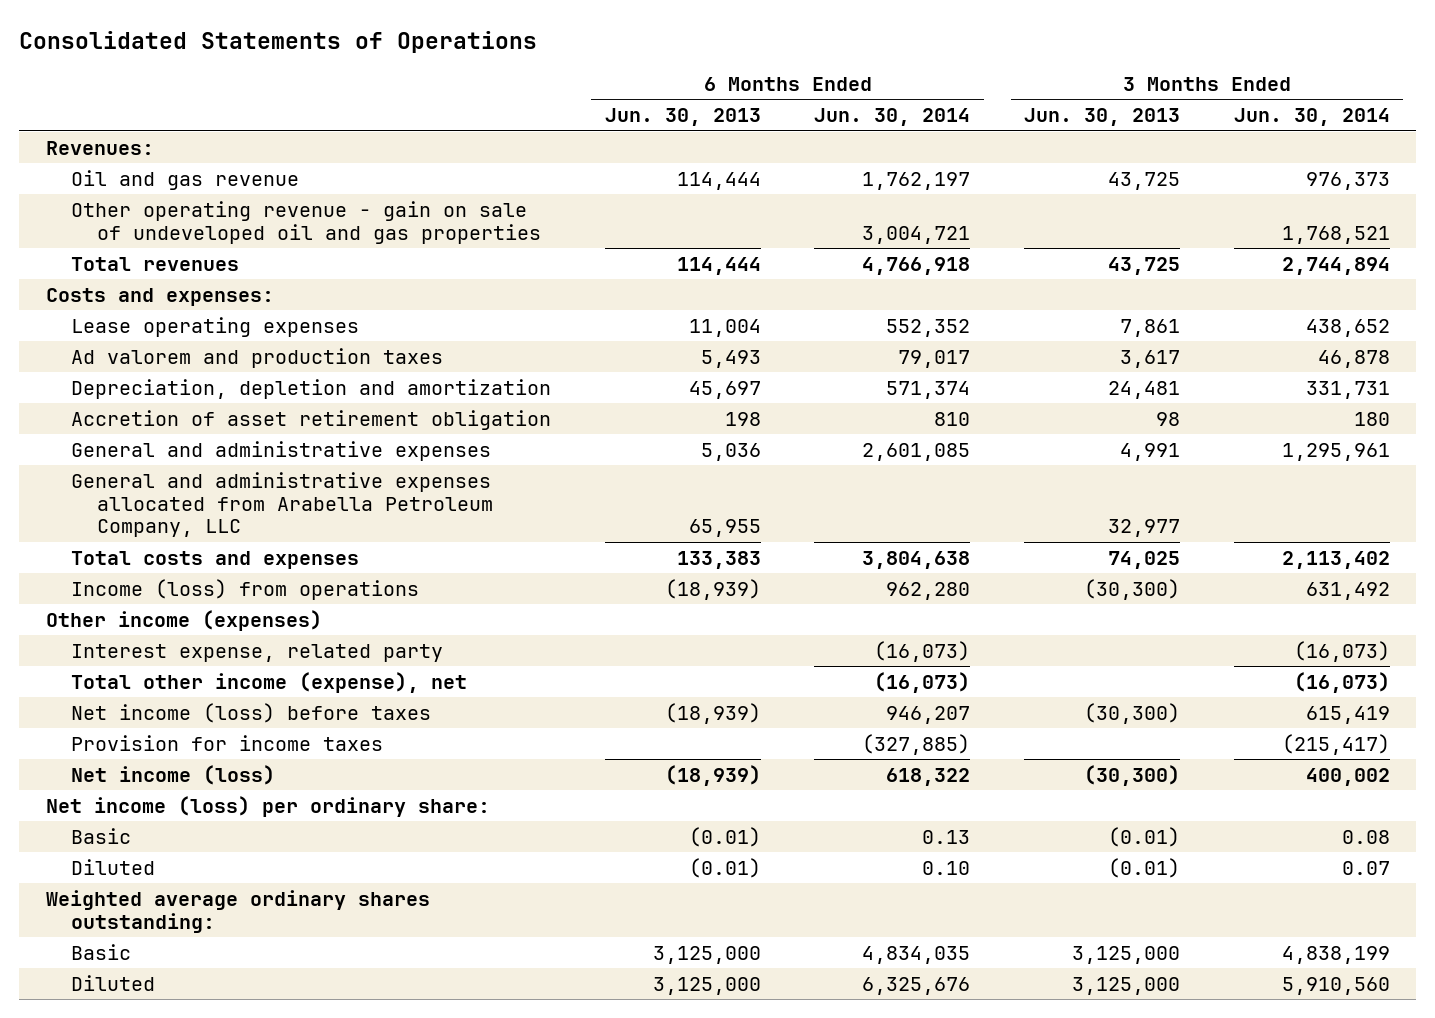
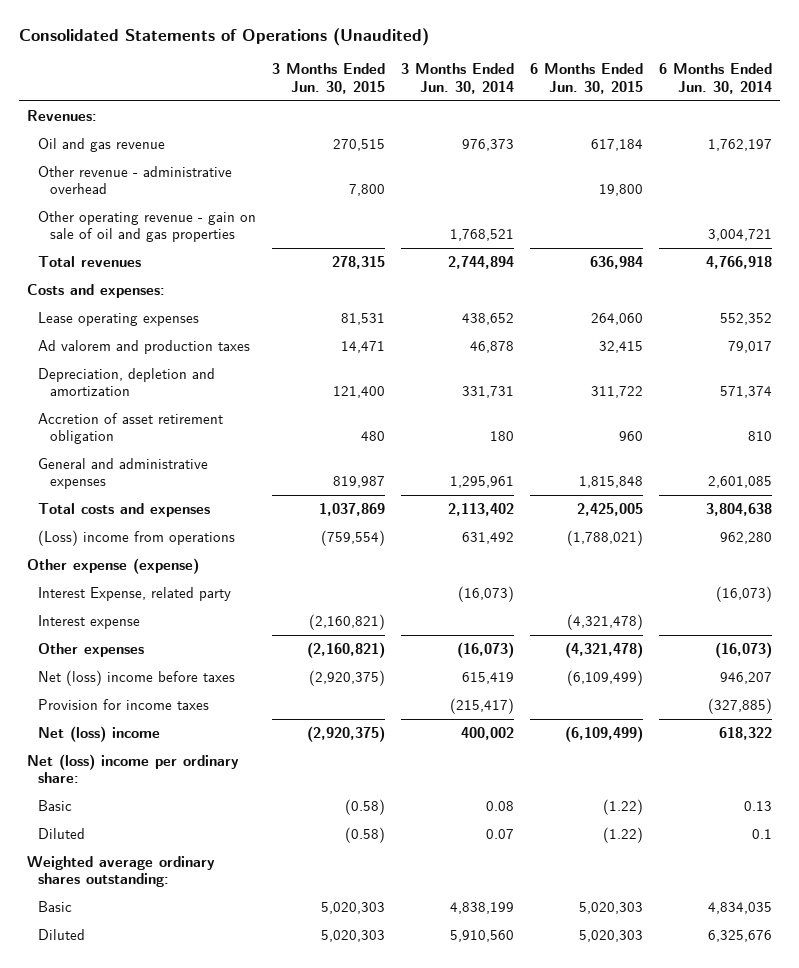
- Consolidated Statements of Operations
+ Consolidated Statements of Operations (Unaudited)
- | 6 Months Ended Jun. 30, 2013 | 6 Months Ended Jun. 30, 2014 | 3 Months Ended Jun. 30, 2013 | 3 Months Ended Jun. 30, 2014
+ | 3 Months Ended Jun. 30, 2015 | 3 Months Ended Jun. 30, 2014 | 6 Months Ended Jun. 30, 2015 | 6 Months Ended Jun. 30, 2014
- Other operating revenue - gain on sale of undeveloped oil and gas properties | | 3,004,721 | | 1,768,521
+ Other revenue - administrative overhead | 7,800 | | 19,800 |
+ Other operating revenue - gain on sale of oil and gas properties | | 1,768,521 | | 3,004,721
- General and administrative expenses allocated from Arabella Petroleum Company, LLC | 65,955 | | 32,977 |
- Income (loss) from operations | (18,939) | 962,280 | (30,300) | 631,492
- Other income (expenses)
- Interest expense, related party | | (16,073) | | (16,073)
- Total other income (expense), net | | (16,073) | | (16,073)
- Net income (loss) before taxes | (18,939) | 946,207 | (30,300) | 615,419
+ (Loss) income from operations | (759,554) | 631,492 | (1,788,021) | 962,280
+ Other expense (expense)
+ Interest Expense, related party | | (16,073) | | (16,073)
+ Interest expense | (2,160,821) | | (4,321,478) |
+ Other expenses | (2,160,821) | (16,073) | (4,321,478) | (16,073)
+ Net (loss) income before taxes | (2,920,375) | 615,419 | (6,109,499) | 946,207
- Net income (loss) | (18,939) | 618,322 | (30,300) | 400,002
- Net income (loss) per ordinary share:
+ Net (loss) income | (2,920,375) | 400,002 | (6,109,499) | 618,322
+ Net (loss) income per ordinary share:
- Diluted | (0.01) | 0.10 | (0.01) | 0.07
+ Diluted | (0.58) | 0.07 | (1.22) | 0.1

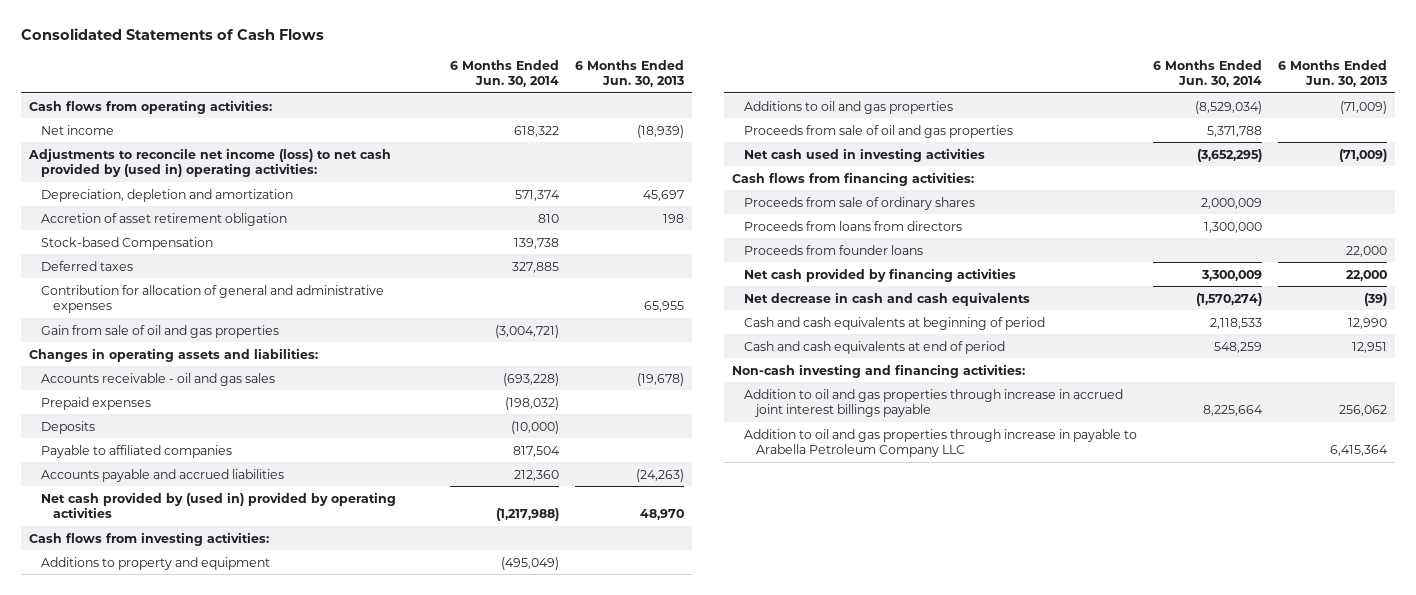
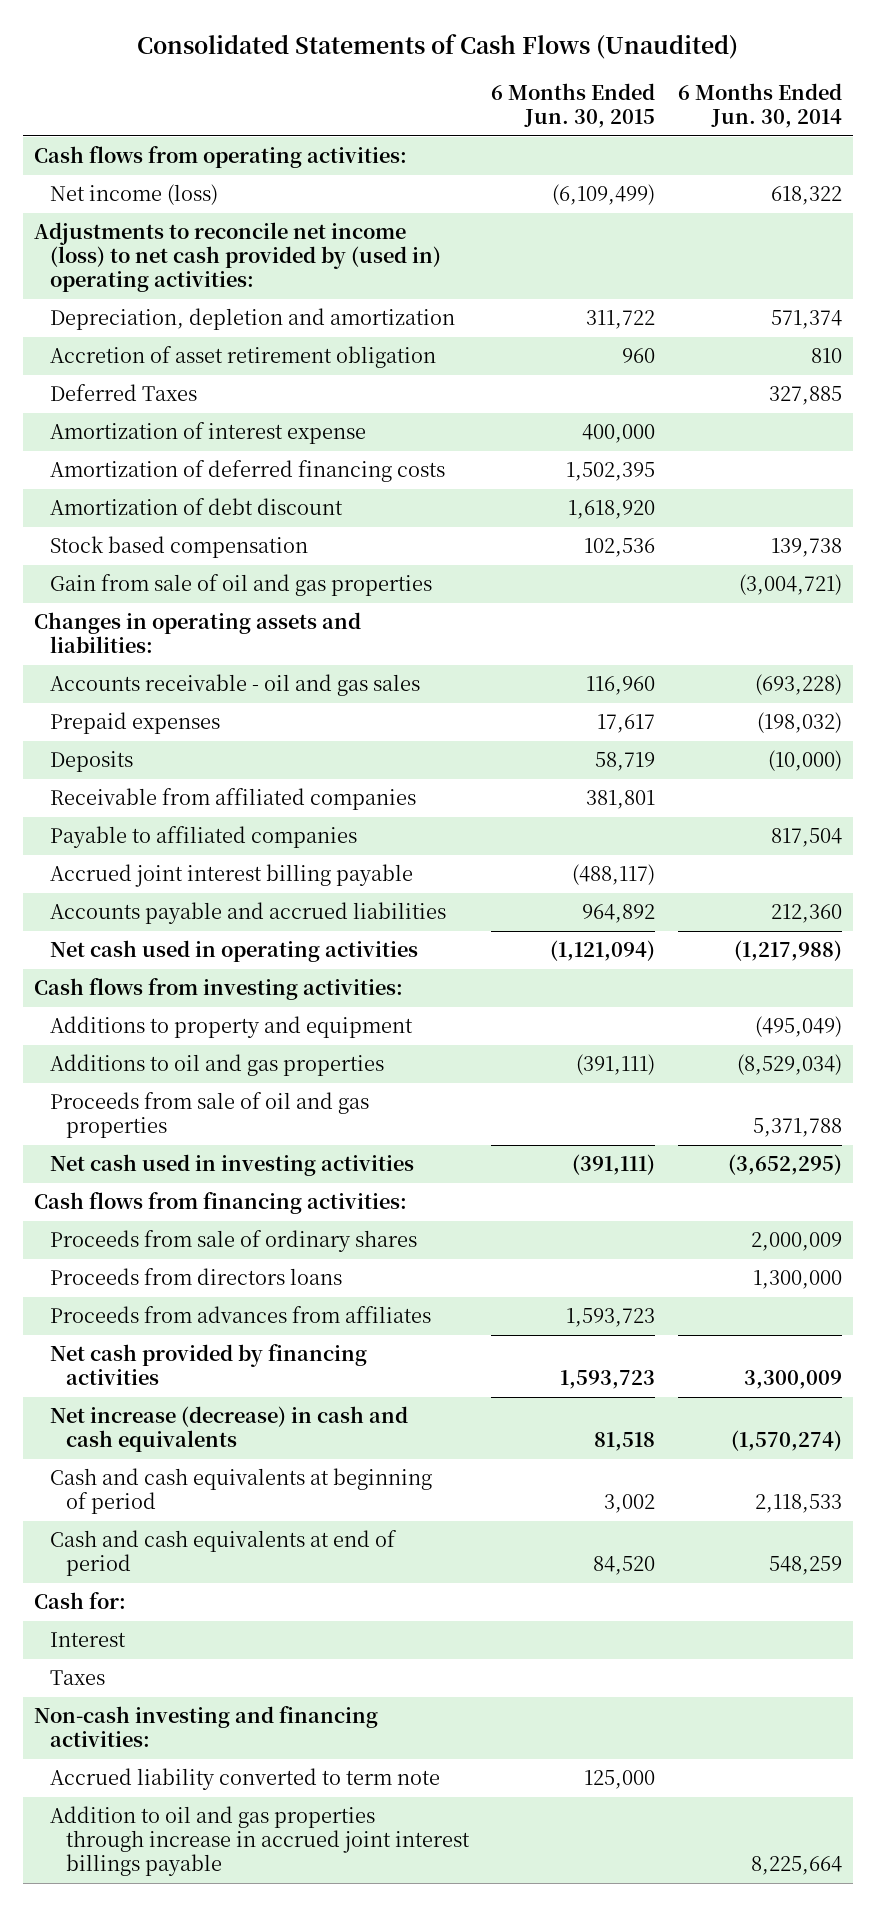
- Consolidated Statements of Cash Flows
+ Consolidated Statements of Cash Flows (Unaudited)
- | 6 Months Ended Jun. 30, 2014 | 6 Months Ended Jun. 30, 2013
+ | 6 Months Ended Jun. 30, 2015 | 6 Months Ended Jun. 30, 2014
- Net income | 618,322 | (18,939)
+ Net income (loss) | (6,109,499) | 618,322
- Stock-based Compensation | 139,738 |
- Deferred taxes | 327,885 |
- Contribution for allocation of general and administrative expenses | | 65,955
+ Deferred Taxes | | 327,885
+ Amortization of interest expense | 400,000 |
+ Amortization of deferred financing costs | 1,502,395 |
+ Amortization of debt discount | 1,618,920 |
+ Stock based compensation | 102,536 | 139,738
+ Receivable from affiliated companies | 381,801 |
+ Accrued joint interest billing payable | (488,117) |
- Net cash provided by (used in) provided by operating activities | (1,217,988) | 48,970
+ Net cash used in operating activities | (1,121,094) | (1,217,988)
- Proceeds from loans from directors | 1,300,000 |
- Proceeds from founder loans | | 22,000
+ Proceeds from directors loans | | 1,300,000
+ Proceeds from advances from affiliates | 1,593,723 |
- Net decrease in cash and cash equivalents | (1,570,274) | (39)
+ Net increase (decrease) in cash and cash equivalents | 81,518 | (1,570,274)
+ Cash for:
+ Interest
+ Taxes
+ Accrued liability converted to term note | 125,000 |
- Addition to oil and gas properties through increase in payable to Arabella Petroleum Company LLC | | 6,415,364

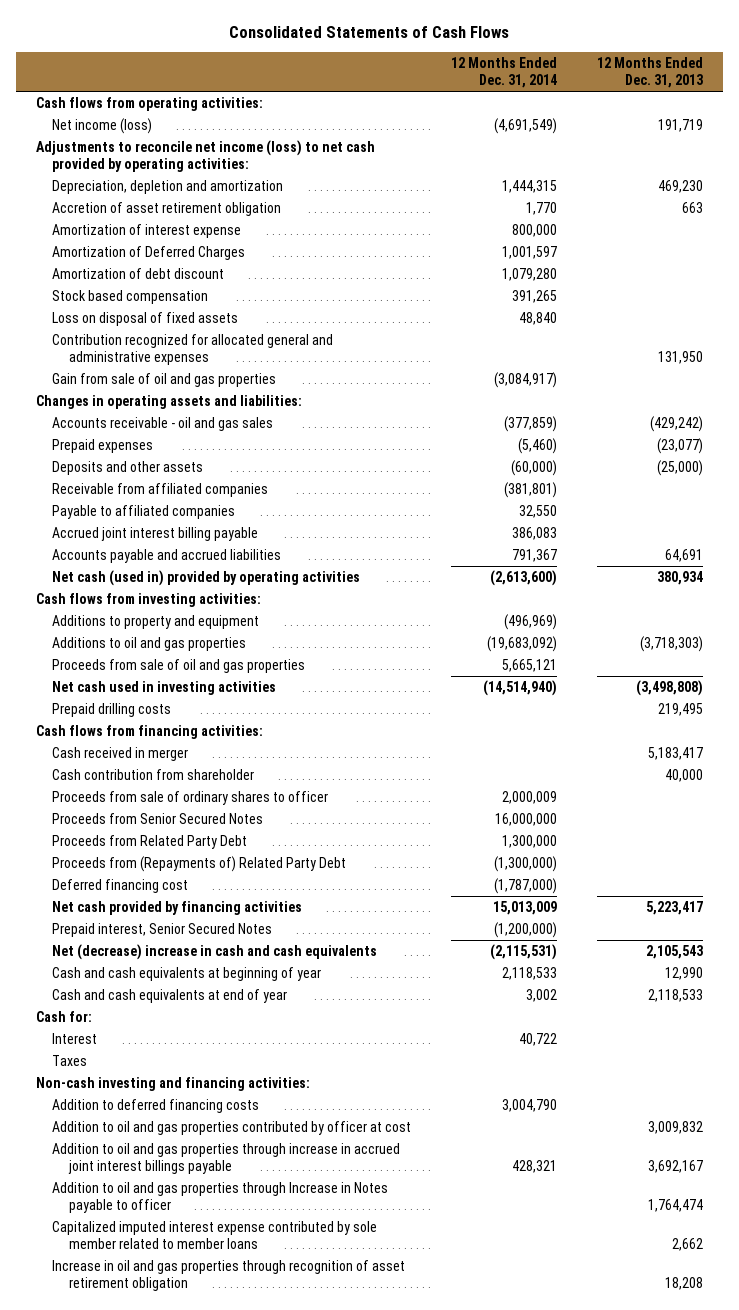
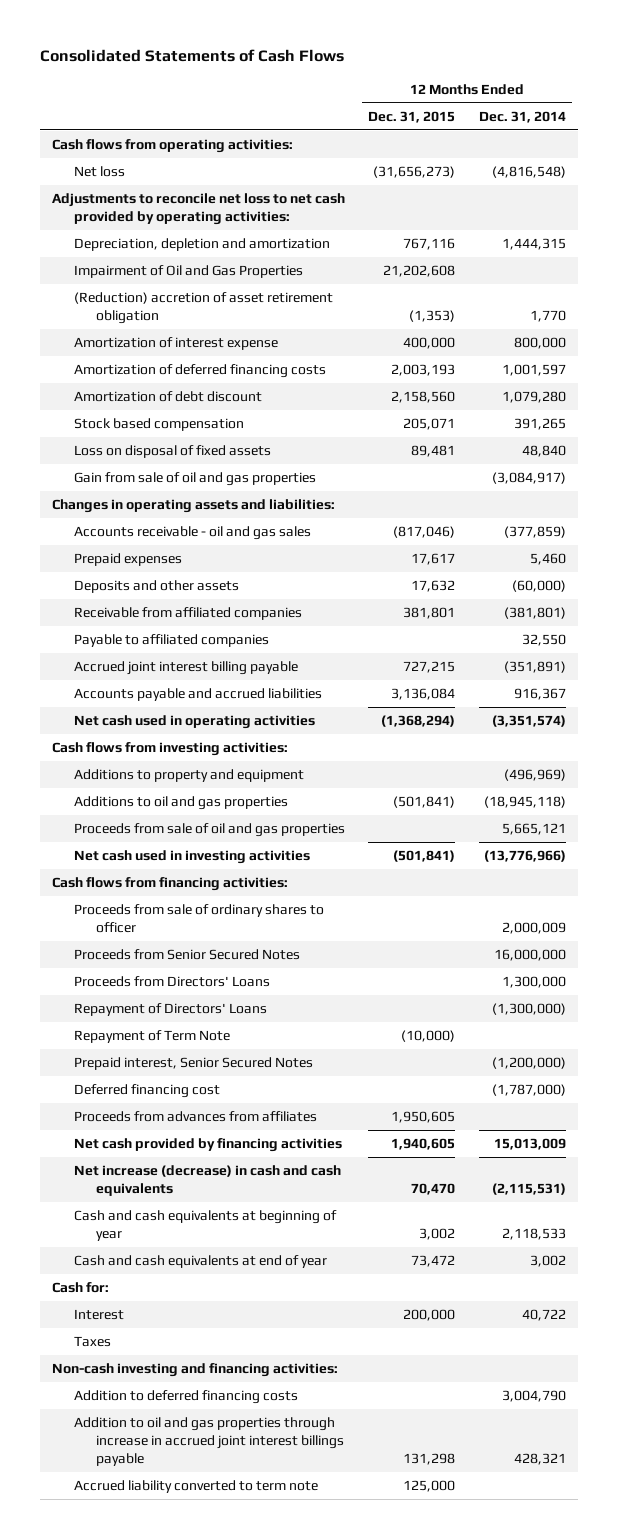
- | 12 Months Ended Dec. 31, 2014 | 12 Months Ended Dec. 31, 2013
+ | 12 Months Ended Dec. 31, 2015 | 12 Months Ended Dec. 31, 2014
- Net income (loss) | (4,691,549) | 191,719
- Adjustments to reconcile net income (loss) to net cash provided by operating activities:
+ Net loss | (31,656,273) | (4,816,548)
+ Adjustments to reconcile net loss to net cash provided by operating activities:
- Accretion of asset retirement obligation | 1,770 | 663
+ Impairment of Oil and Gas Properties | 21,202,608 |
+ (Reduction) accretion of asset retirement obligation | (1,353) | 1,770
- Amortization of Deferred Charges | 1,001,597 |
+ Amortization of deferred financing costs | 2,003,193 | 1,001,597
- Contribution recognized for allocated general and administrative expenses | | 131,950
- Prepaid expenses | (5,460) | (23,077)
+ Prepaid expenses | 17,617 | 5,460
- Accrued joint interest billing payable | 386,083 |
- Accounts payable and accrued liabilities | 791,367 | 64,691
- Net cash (used in) provided by operating activities | (2,613,600) | 380,934
+ Accrued joint interest billing payable | 727,215 | (351,891)
+ Accounts payable and accrued liabilities | 3,136,084 | 916,367
+ Net cash used in operating activities | (1,368,294) | (3,351,574)
- Additions to oil and gas properties | (19,683,092) | (3,718,303)
+ Additions to oil and gas properties | (501,841) | (18,945,118)
- Net cash used in investing activities | (14,514,940) | (3,498,808)
- Prepaid drilling costs | | 219,495
+ Net cash used in investing activities | (501,841) | (13,776,966)
- Cash received in merger | | 5,183,417
- Cash contribution from shareholder | | 40,000
- Proceeds from Related Party Debt | 1,300,000 |
- Proceeds from (Repayments of) Related Party Debt | (1,300,000) |
+ Proceeds from Directors' Loans | | 1,300,000
+ Repayment of Directors' Loans | | (1,300,000)
+ Repayment of Term Note | (10,000) |
moved up: Prepaid interest, Senior Secured Notes | | (1,200,000)
+ Proceeds from advances from affiliates | 1,950,605 |
- Net (decrease) increase in cash and cash equivalents | (2,115,531) | 2,105,543
+ Net increase (decrease) in cash and cash equivalents | 70,470 | (2,115,531)
- Addition to oil and gas properties contributed by officer at cost | | 3,009,832
- Addition to oil and gas properties through Increase in Notes payable to officer | | 1,764,474
- Capitalized imputed interest expense contributed by sole member related to member loans | | 2,662
- Increase in oil and gas properties through recognition of asset retirement obligation | | 18,208
+ Accrued liability converted to term note | 125,000 |

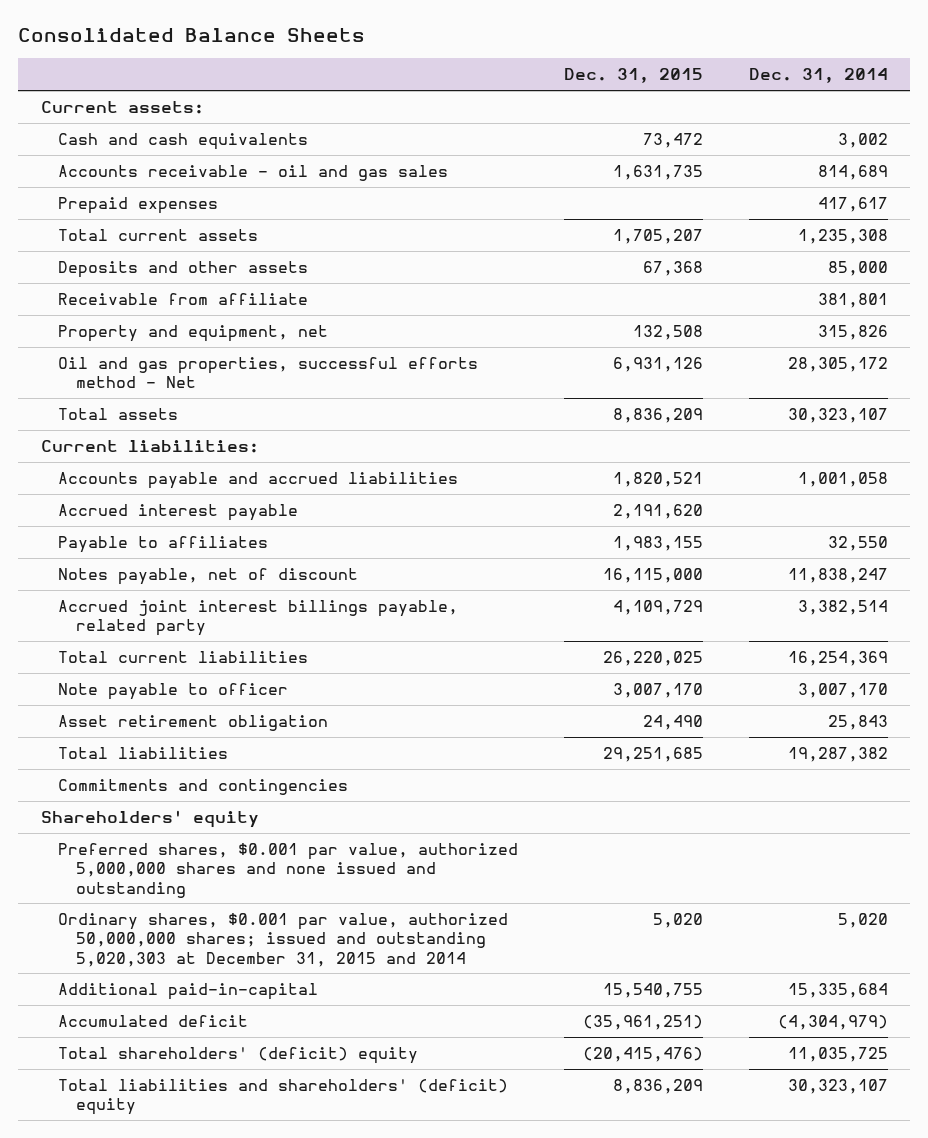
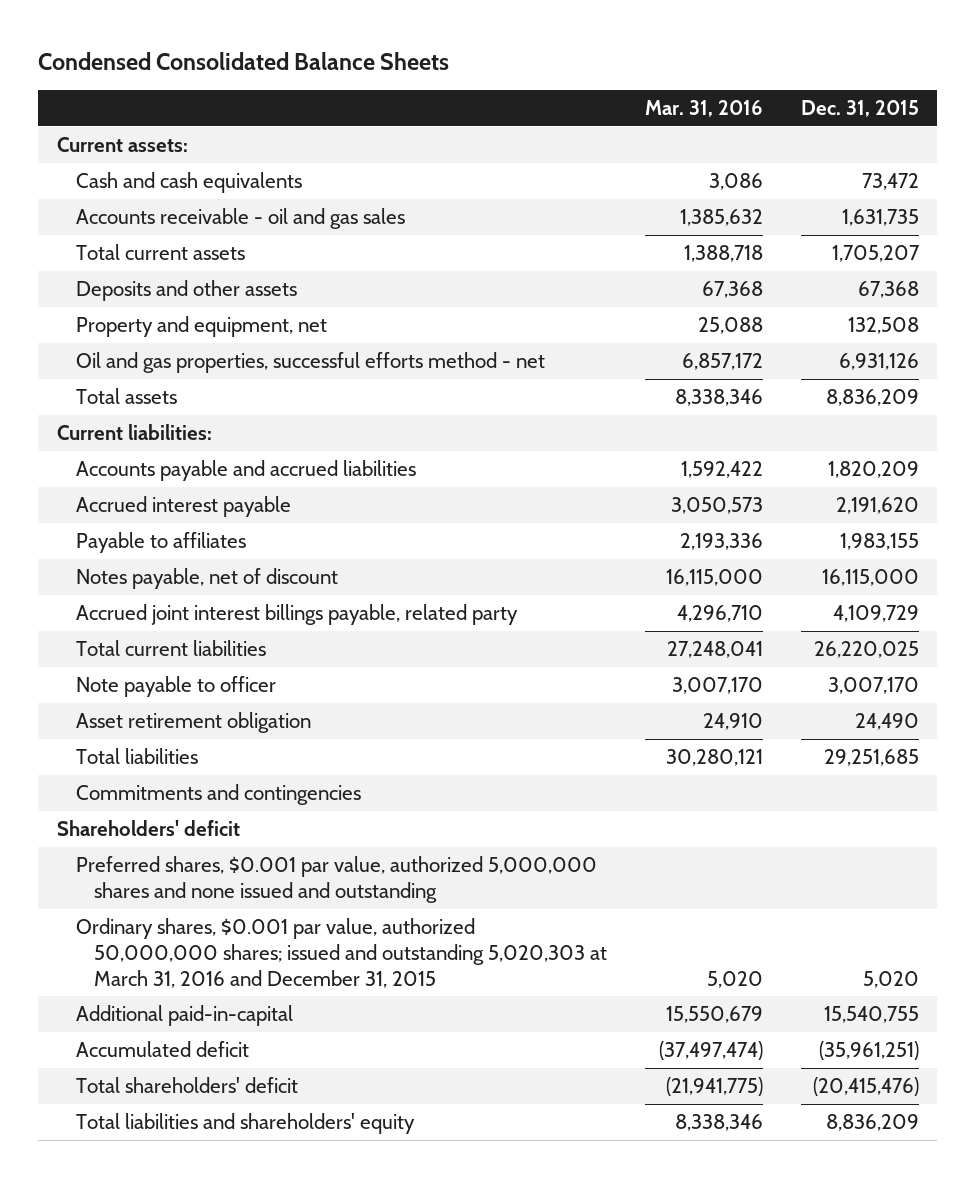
- Consolidated Balance Sheets
+ Condensed Consolidated Balance Sheets
- | Dec. 31, 2015 | Dec. 31, 2014
+ | Mar. 31, 2016 | Dec. 31, 2015
- Prepaid expenses | | 417,617
- Receivable from affiliate | | 381,801
- Oil and gas properties, successful efforts method - Net | 6,931,126 | 28,305,172
+ Oil and gas properties, successful efforts method - net | 6,857,172 | 6,931,126
- Accounts payable and accrued liabilities | 1,820,521 | 1,001,058
+ Accounts payable and accrued liabilities | 1,592,422 | 1,820,209
- Shareholders' equity
+ Shareholders' deficit
- Ordinary shares, $0.001 par value, authorized 50,000,000 shares; issued and outstanding 5,020,303 at December 31, 2015 and 2014 | 5,020 | 5,020
+ Ordinary shares, $0.001 par value, authorized 50,000,000 shares; issued and outstanding 5,020,303 at March 31, 2016 and December 31, 2015 | 5,020 | 5,020
- Total shareholders' (deficit) equity | (20,415,476) | 11,035,725
- Total liabilities and shareholders' (deficit) equity | 8,836,209 | 30,323,107
+ Total shareholders' deficit | (21,941,775) | (20,415,476)
+ Total liabilities and shareholders' equity | 8,338,346 | 8,836,209

